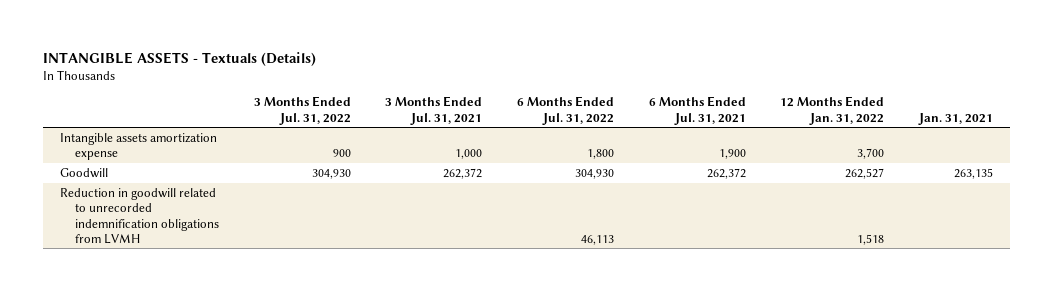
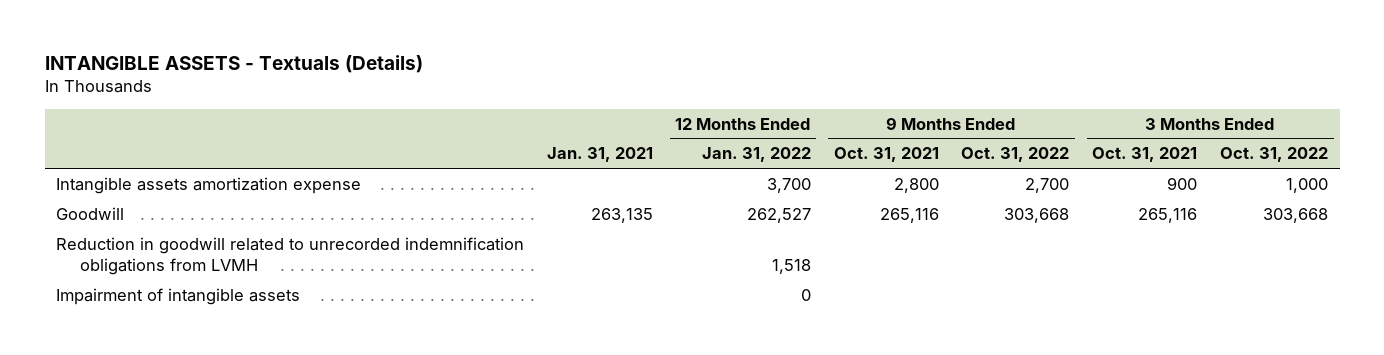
- | 3 Months Ended Jul. 31, 2022 | 3 Months Ended Jul. 31, 2021 | 6 Months Ended Jul. 31, 2022 | 6 Months Ended Jul. 31, 2021 | 12 Months Ended Jan. 31, 2022 | Jan. 31, 2021
+ | Jan. 31, 2021 | 12 Months Ended Jan. 31, 2022 | 9 Months Ended Oct. 31, 2021 | 9 Months Ended Oct. 31, 2022 | 3 Months Ended Oct. 31, 2021 | 3 Months Ended Oct. 31, 2022
+ Impairment of intangible assets | | 0 | | | |

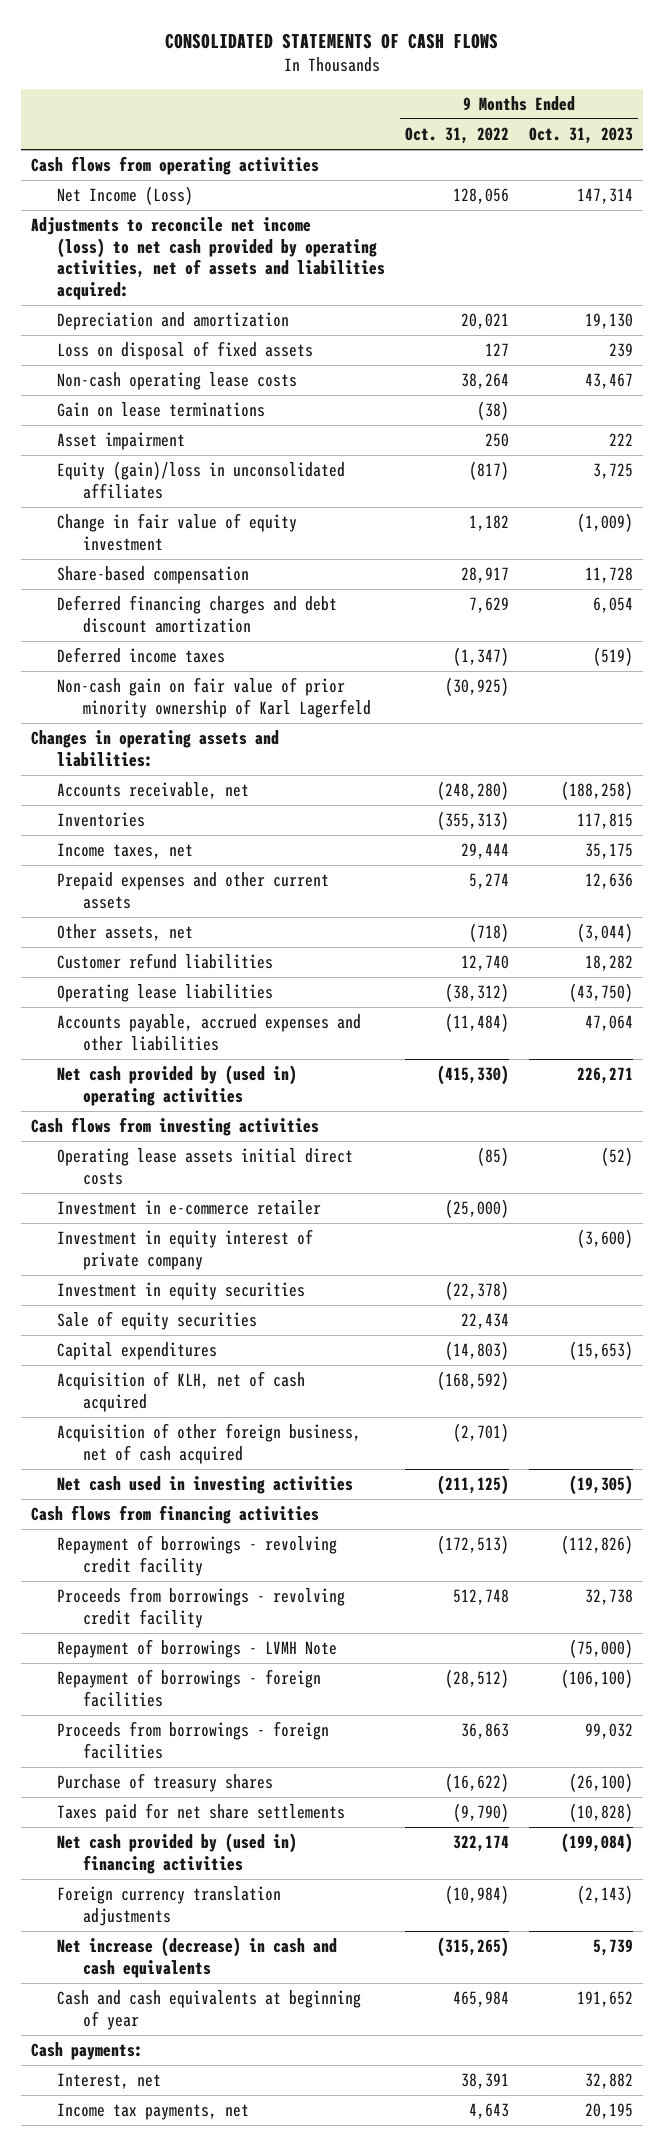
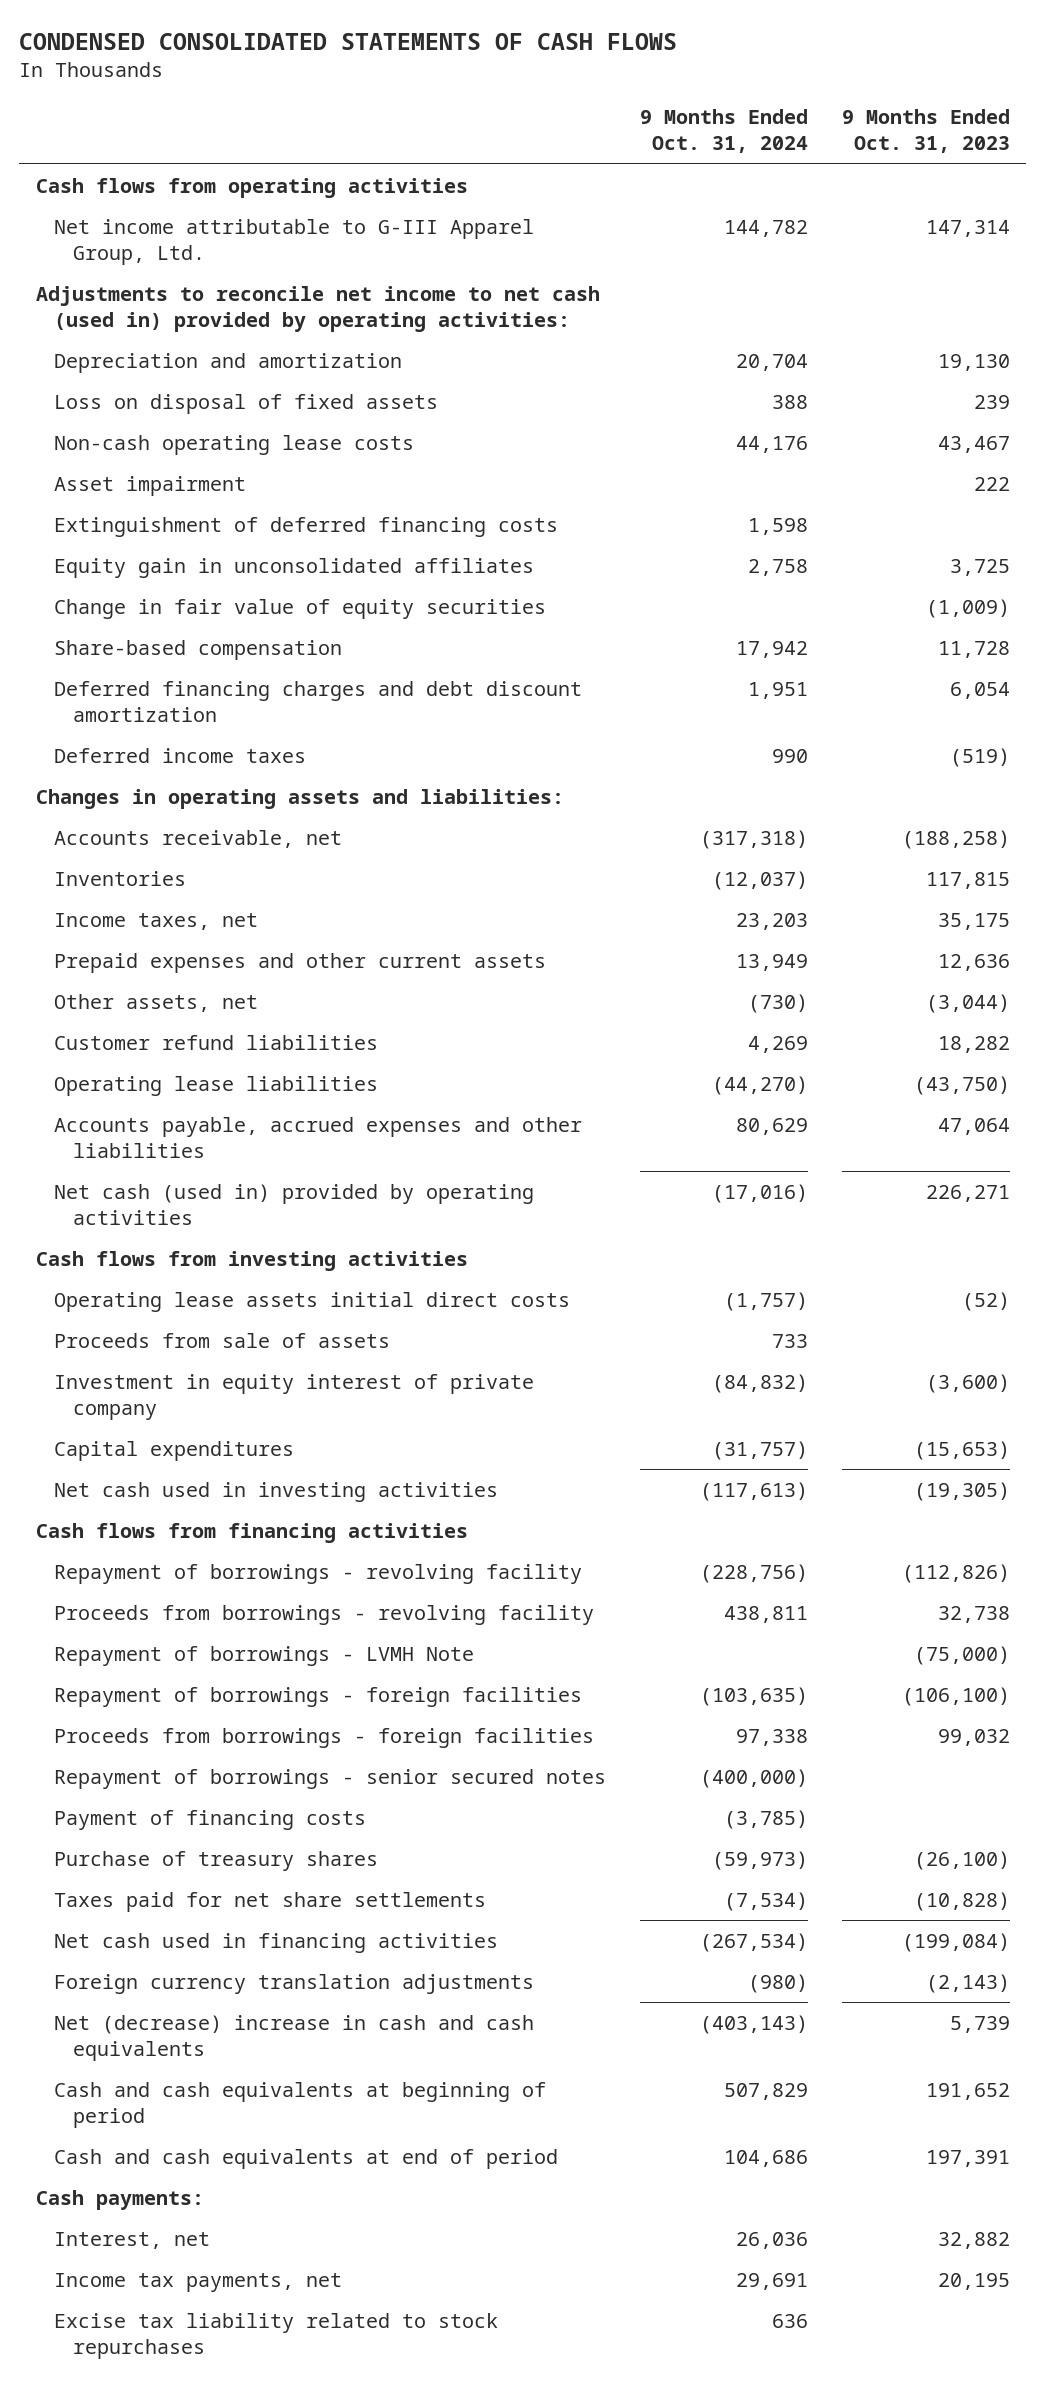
- CONSOLIDATED STATEMENTS OF CASH FLOWS
+ CONDENSED CONSOLIDATED STATEMENTS OF CASH FLOWS
- | 9 Months Ended Oct. 31, 2022 | 9 Months Ended Oct. 31, 2023
+ | 9 Months Ended Oct. 31, 2024 | 9 Months Ended Oct. 31, 2023
- Net Income (Loss) | 128,056 | 147,314
- Adjustments to reconcile net income (loss) to net cash provided by operating activities, net of assets and liabilities acquired:
+ Net income attributable to G-III Apparel Group, Ltd. | 144,782 | 147,314
+ Adjustments to reconcile net income to net cash (used in) provided by operating activities:
- Gain on lease terminations | (38) |
- Equity (gain)/loss in unconsolidated affiliates | (817) | 3,725
- Change in fair value of equity investment | 1,182 | (1,009)
+ Extinguishment of deferred financing costs | 1,598 |
+ Equity gain in unconsolidated affiliates | 2,758 | 3,725
+ Change in fair value of equity securities | | (1,009)
- Non-cash gain on fair value of prior minority ownership of Karl Lagerfeld | (30,925) |
- Net cash provided by (used in) operating activities | (415,330) | 226,271
+ Net cash (used in) provided by operating activities | (17,016) | 226,271
- Investment in e-commerce retailer | (25,000) |
+ Proceeds from sale of assets | 733 |
- Investment in equity securities | (22,378) |
- Sale of equity securities | 22,434 |
- Acquisition of KLH, net of cash acquired | (168,592) |
- Acquisition of other foreign business, net of cash acquired | (2,701) |
- Repayment of borrowings - revolving credit facility | (172,513) | (112,826)
- Proceeds from borrowings - revolving credit facility | 512,748 | 32,738
+ Repayment of borrowings - revolving facility | (228,756) | (112,826)
+ Proceeds from borrowings - revolving facility | 438,811 | 32,738
+ Repayment of borrowings - senior secured notes | (400,000) |
+ Payment of financing costs | (3,785) |
- Net cash provided by (used in) financing activities | 322,174 | (199,084)
+ Net cash used in financing activities | (267,534) | (199,084)
- Net increase (decrease) in cash and cash equivalents | (315,265) | 5,739
- Cash and cash equivalents at beginning of year | 465,984 | 191,652
+ Net (decrease) increase in cash and cash equivalents | (403,143) | 5,739
+ Cash and cash equivalents at beginning of period | 507,829 | 191,652
+ Cash and cash equivalents at end of period | 104,686 | 197,391
+ Excise tax liability related to stock repurchases | 636 |

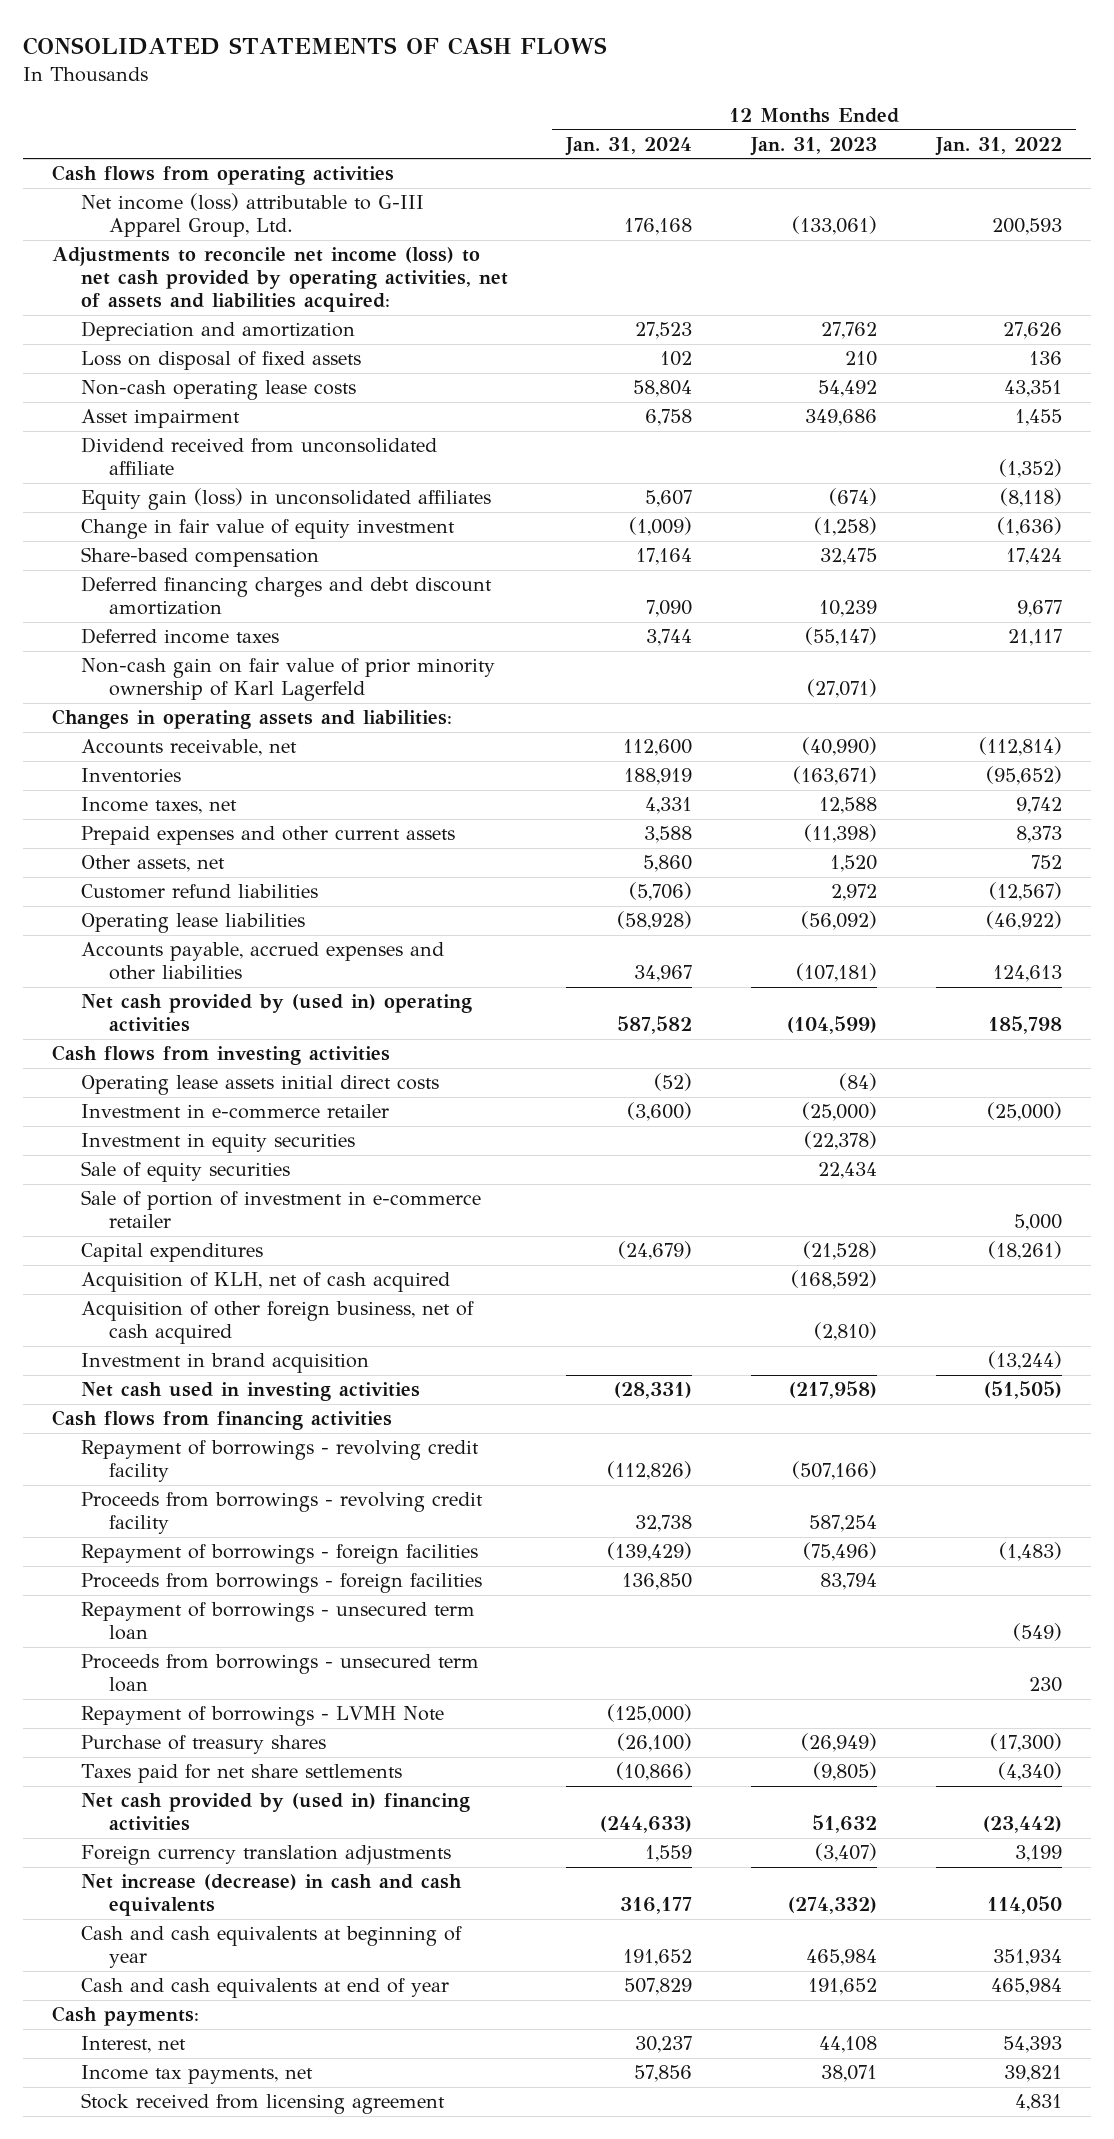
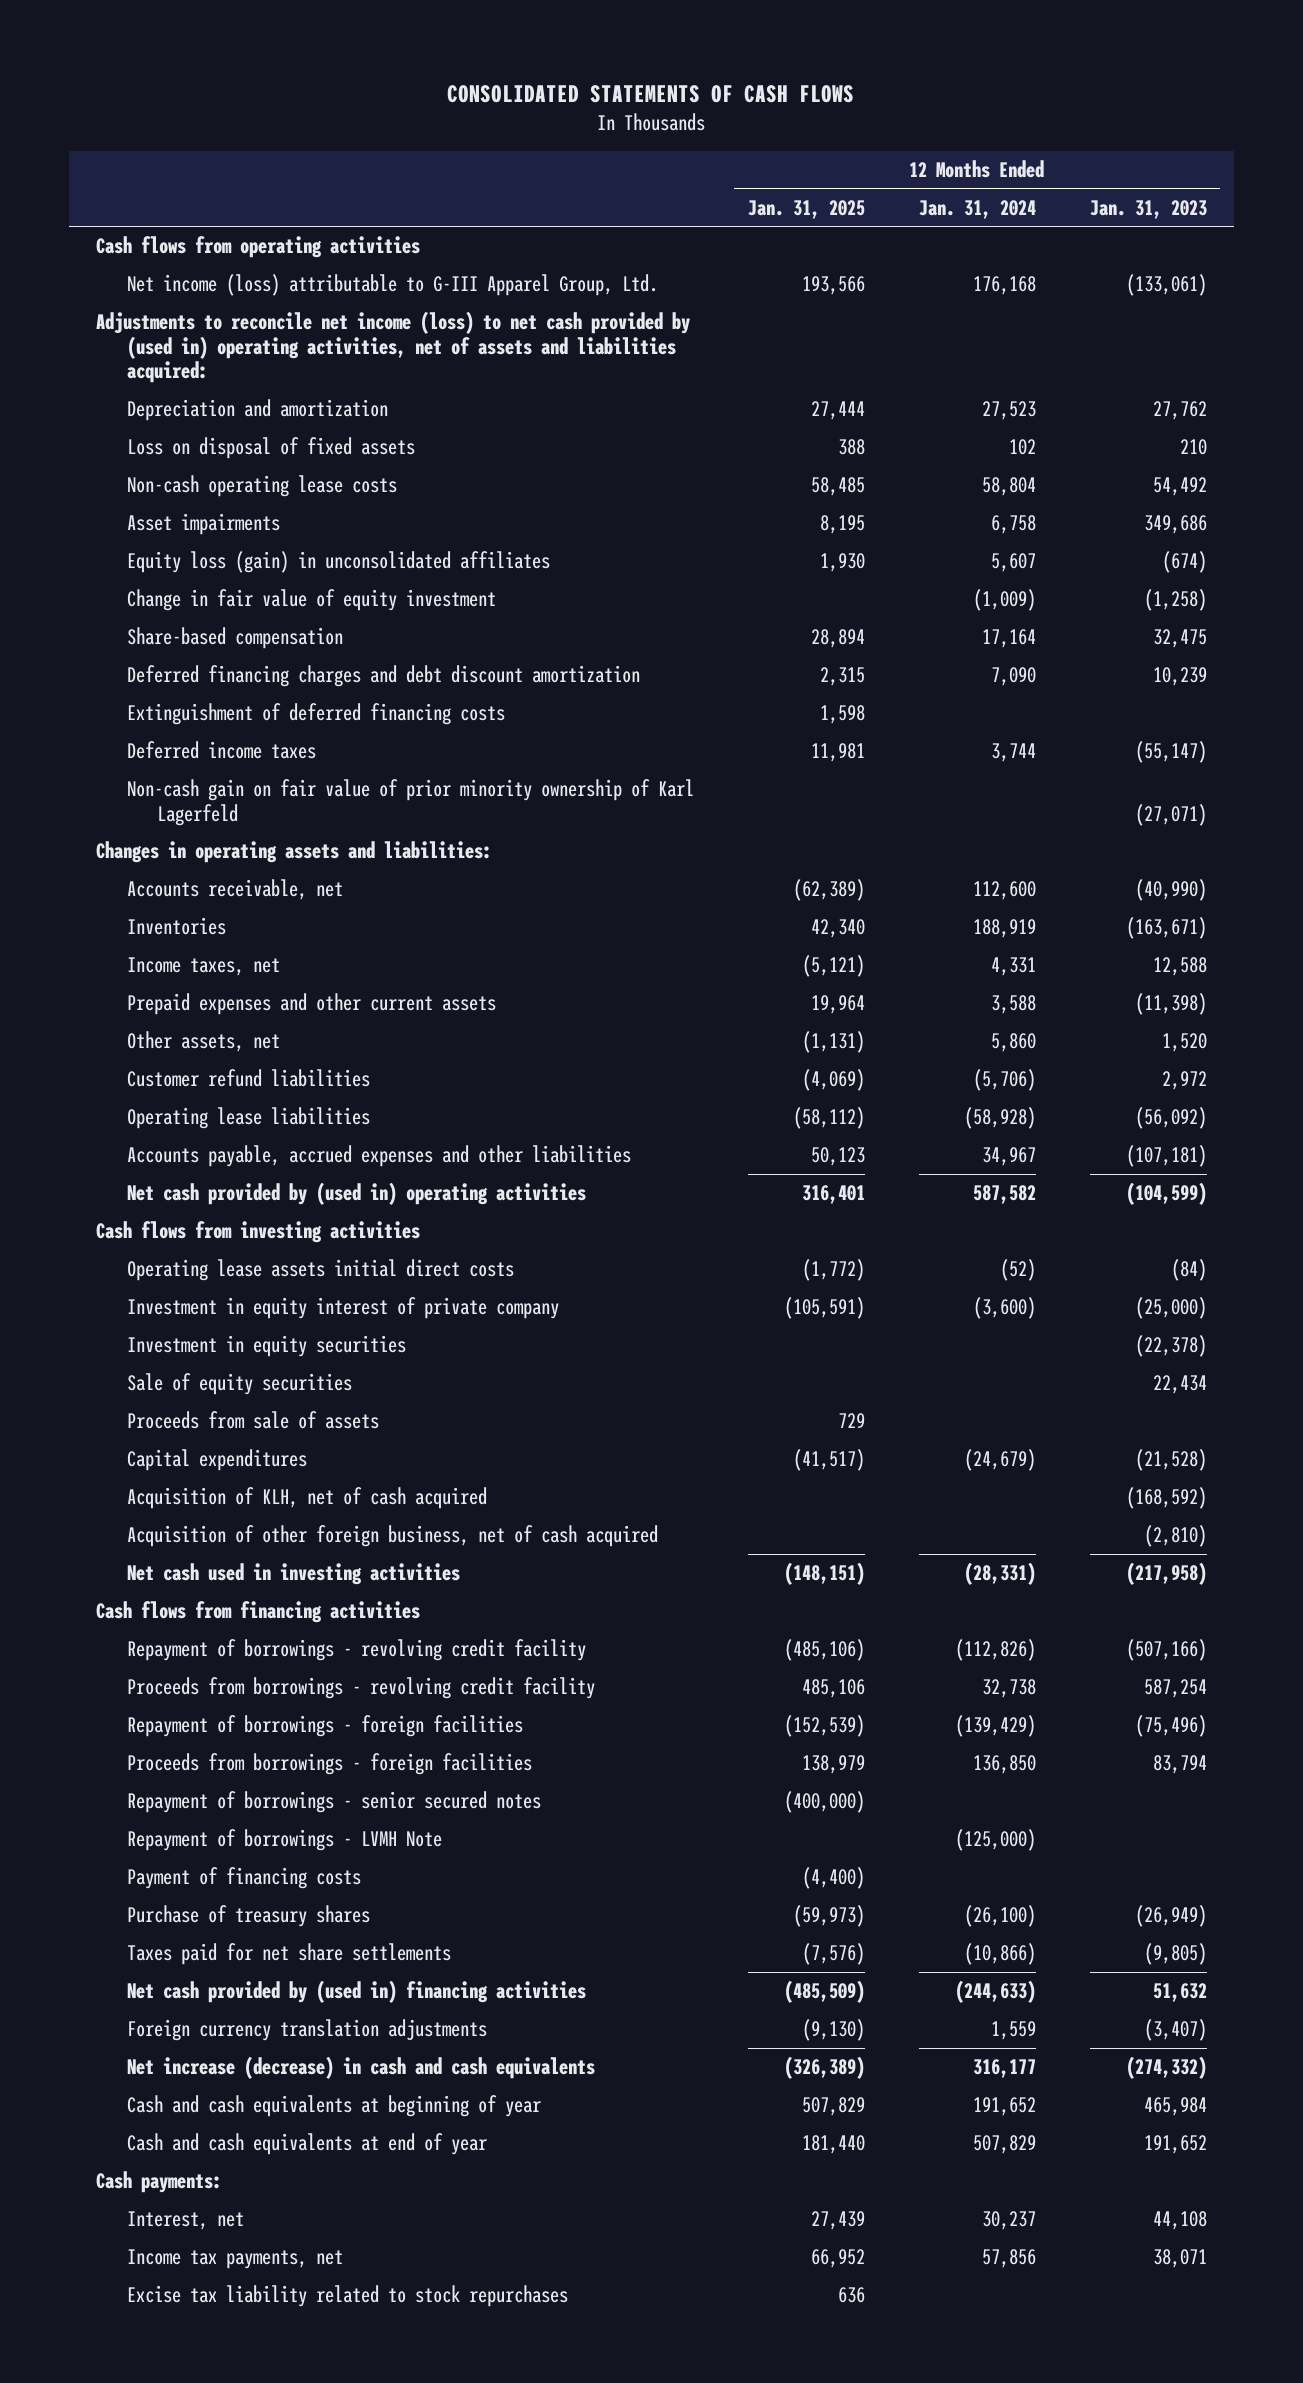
- | 12 Months Ended Jan. 31, 2024 | 12 Months Ended Jan. 31, 2023 | 12 Months Ended Jan. 31, 2022
+ | 12 Months Ended Jan. 31, 2025 | 12 Months Ended Jan. 31, 2024 | 12 Months Ended Jan. 31, 2023
- Adjustments to reconcile net income (loss) to net cash provided by operating activities, net of assets and liabilities acquired:
+ Adjustments to reconcile net income (loss) to net cash provided by (used in) operating activities, net of assets and liabilities acquired:
- Asset impairment | 6,758 | 349,686 | 1,455
- Dividend received from unconsolidated affiliate | | | (1,352)
- Equity gain (loss) in unconsolidated affiliates | 5,607 | (674) | (8,118)
+ Asset impairments | 8,195 | 6,758 | 349,686
+ Equity loss (gain) in unconsolidated affiliates | 1,930 | 5,607 | (674)
+ Extinguishment of deferred financing costs | 1,598 | |
- Investment in e-commerce retailer | (3,600) | (25,000) | (25,000)
+ Investment in equity interest of private company | (105,591) | (3,600) | (25,000)
- Sale of portion of investment in e-commerce retailer | | | 5,000
+ Proceeds from sale of assets | 729 | |
- Investment in brand acquisition | | | (13,244)
- Repayment of borrowings - unsecured term loan | | | (549)
- Proceeds from borrowings - unsecured term loan | | | 230
+ Repayment of borrowings - senior secured notes | (400,000) | |
+ Payment of financing costs | (4,400) | |
- Stock received from licensing agreement | | | 4,831
+ Excise tax liability related to stock repurchases | 636 | |

